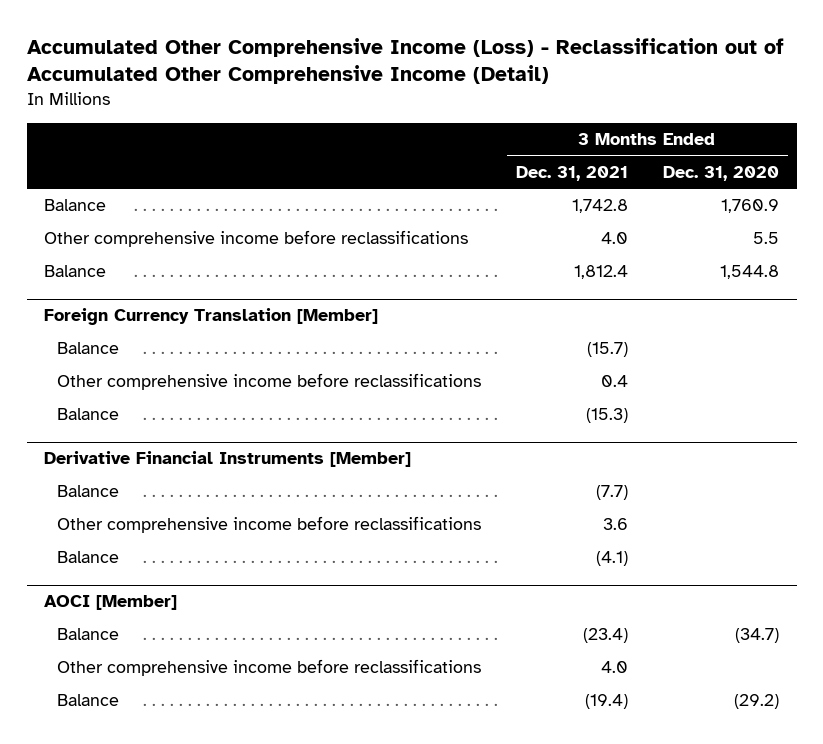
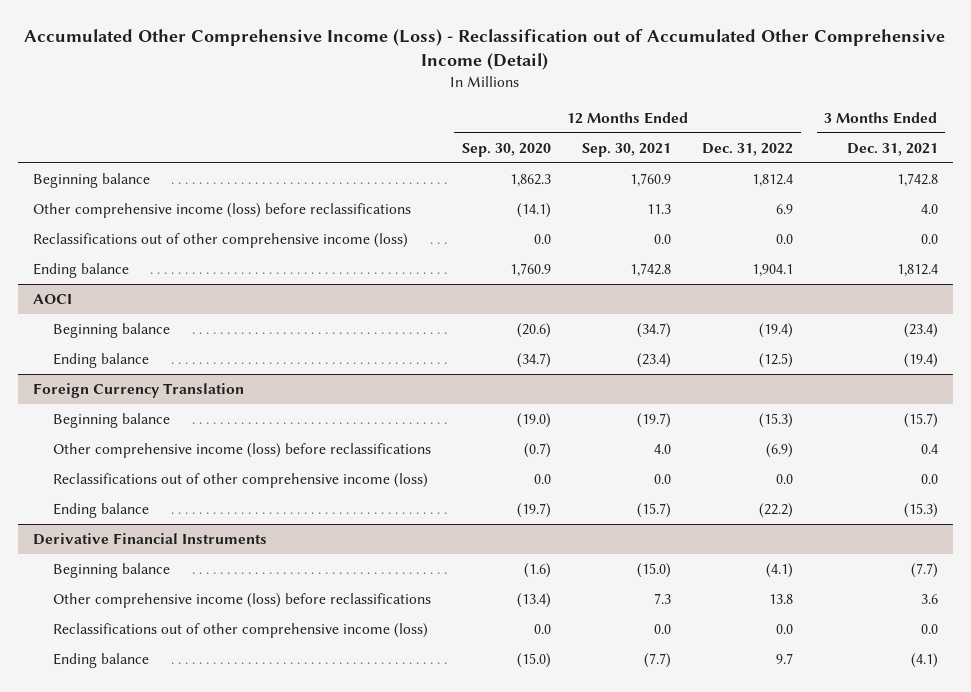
- | 3 Months Ended Dec. 31, 2021 | 3 Months Ended Dec. 31, 2020
+ | 12 Months Ended Sep. 30, 2020 | 12 Months Ended Sep. 30, 2021 | 12 Months Ended Dec. 31, 2022 | 3 Months Ended Dec. 31, 2021
- Balance | 1,742.8 | 1,760.9
- Other comprehensive income before reclassifications | 4.0 | 5.5
- Balance | 1,812.4 | 1,544.8
- Foreign Currency Translation [Member]
- Balance | (15.7) |
- Other comprehensive income before reclassifications | 0.4 |
- Balance | (15.3) |
- Derivative Financial Instruments [Member]
- Balance | (7.7) |
- Other comprehensive income before reclassifications | 3.6 |
- Balance | (4.1) |
- AOCI [Member]
- Balance | (23.4) | (34.7)
- Other comprehensive income before reclassifications | 4.0 |
- Balance | (19.4) | (29.2)
+ Beginning balance | 1,862.3 | 1,760.9 | 1,812.4 | 1,742.8
+ Other comprehensive income (loss) before reclassifications | (14.1) | 11.3 | 6.9 | 4.0
+ Reclassifications out of other comprehensive income (loss) | 0.0 | 0.0 | 0.0 | 0.0
+ Ending balance | 1,760.9 | 1,742.8 | 1,904.1 | 1,812.4
+ AOCI
+ Beginning balance | (20.6) | (34.7) | (19.4) | (23.4)
+ Ending balance | (34.7) | (23.4) | (12.5) | (19.4)
+ Foreign Currency Translation
+ Beginning balance | (19.0) | (19.7) | (15.3) | (15.7)
+ Other comprehensive income (loss) before reclassifications | (0.7) | 4.0 | (6.9) | 0.4
+ Reclassifications out of other comprehensive income (loss) | 0.0 | 0.0 | 0.0 | 0.0
+ Ending balance | (19.7) | (15.7) | (22.2) | (15.3)
+ Derivative Financial Instruments
+ Beginning balance | (1.6) | (15.0) | (4.1) | (7.7)
+ Other comprehensive income (loss) before reclassifications | (13.4) | 7.3 | 13.8 | 3.6
+ Reclassifications out of other comprehensive income (loss) | 0.0 | 0.0 | 0.0 | 0.0
+ Ending balance | (15.0) | (7.7) | 9.7 | (4.1)

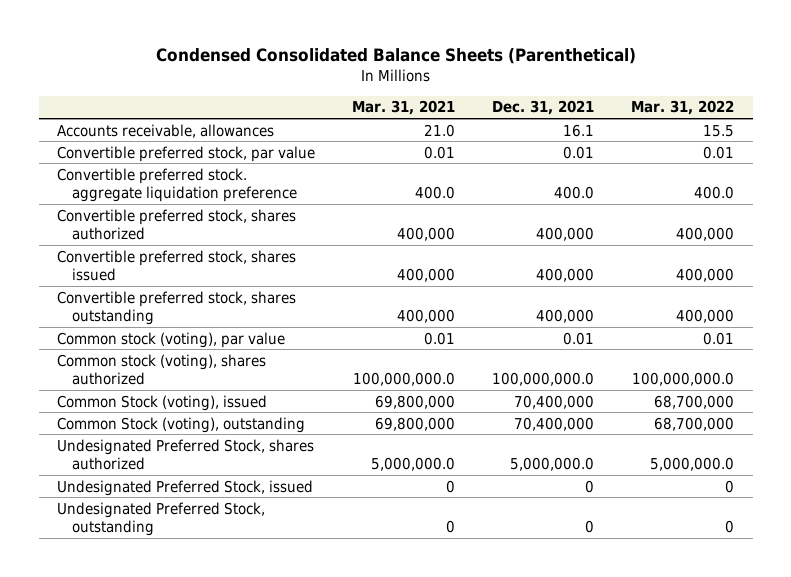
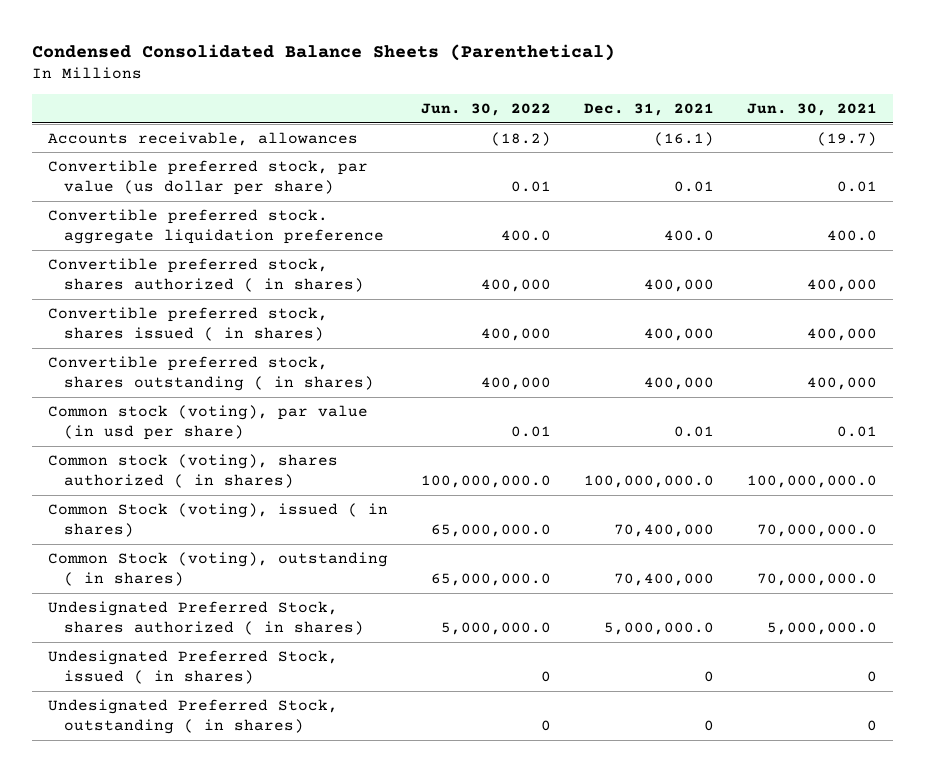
- | Mar. 31, 2021 | Dec. 31, 2021 | Mar. 31, 2022
+ | Jun. 30, 2022 | Dec. 31, 2021 | Jun. 30, 2021
- Accounts receivable, allowances | 21.0 | 16.1 | 15.5
- Convertible preferred stock, par value | 0.01 | 0.01 | 0.01
+ Accounts receivable, allowances | (18.2) | (16.1) | (19.7)
+ Convertible preferred stock, par value (us dollar per share) | 0.01 | 0.01 | 0.01
- Convertible preferred stock, shares authorized | 400,000 | 400,000 | 400,000
- Convertible preferred stock, shares issued | 400,000 | 400,000 | 400,000
- Convertible preferred stock, shares outstanding | 400,000 | 400,000 | 400,000
- Common stock (voting), par value | 0.01 | 0.01 | 0.01
- Common stock (voting), shares authorized | 100,000,000.0 | 100,000,000.0 | 100,000,000.0
- Common Stock (voting), issued | 69,800,000 | 70,400,000 | 68,700,000
- Common Stock (voting), outstanding | 69,800,000 | 70,400,000 | 68,700,000
- Undesignated Preferred Stock, shares authorized | 5,000,000.0 | 5,000,000.0 | 5,000,000.0
- Undesignated Preferred Stock, issued | 0 | 0 | 0
- Undesignated Preferred Stock, outstanding | 0 | 0 | 0
+ Convertible preferred stock, shares authorized ( in shares) | 400,000 | 400,000 | 400,000
+ Convertible preferred stock, shares issued ( in shares) | 400,000 | 400,000 | 400,000
+ Convertible preferred stock, shares outstanding ( in shares) | 400,000 | 400,000 | 400,000
+ Common stock (voting), par value (in usd per share) | 0.01 | 0.01 | 0.01
+ Common stock (voting), shares authorized ( in shares) | 100,000,000.0 | 100,000,000.0 | 100,000,000.0
+ Common Stock (voting), issued ( in shares) | 65,000,000.0 | 70,400,000 | 70,000,000.0
+ Common Stock (voting), outstanding ( in shares) | 65,000,000.0 | 70,400,000 | 70,000,000.0
+ Undesignated Preferred Stock, shares authorized ( in shares) | 5,000,000.0 | 5,000,000.0 | 5,000,000.0
+ Undesignated Preferred Stock, issued ( in shares) | 0 | 0 | 0
+ Undesignated Preferred Stock, outstanding ( in shares) | 0 | 0 | 0

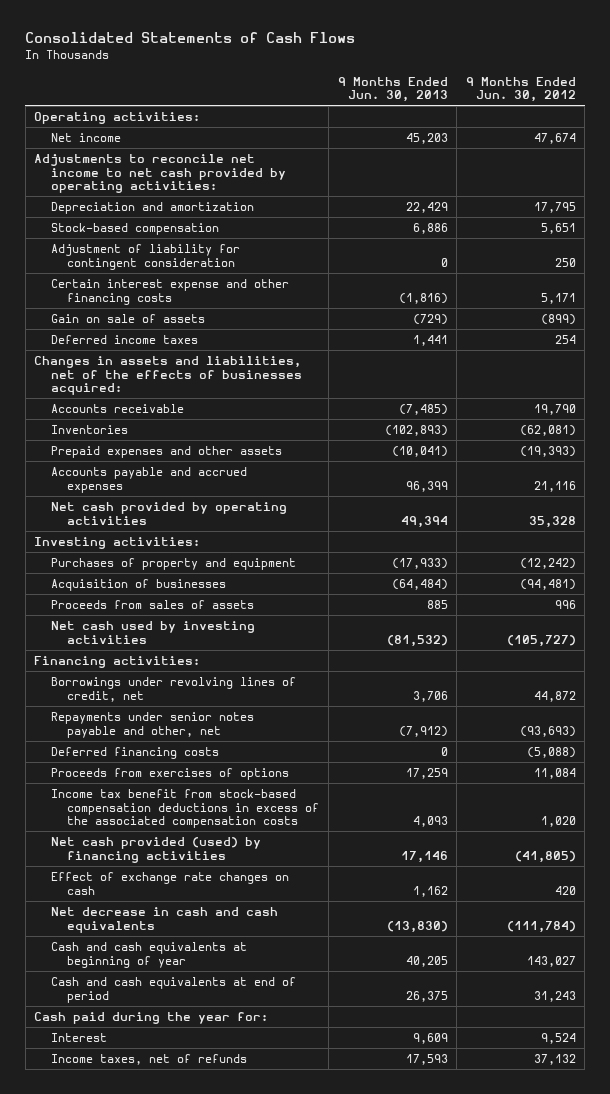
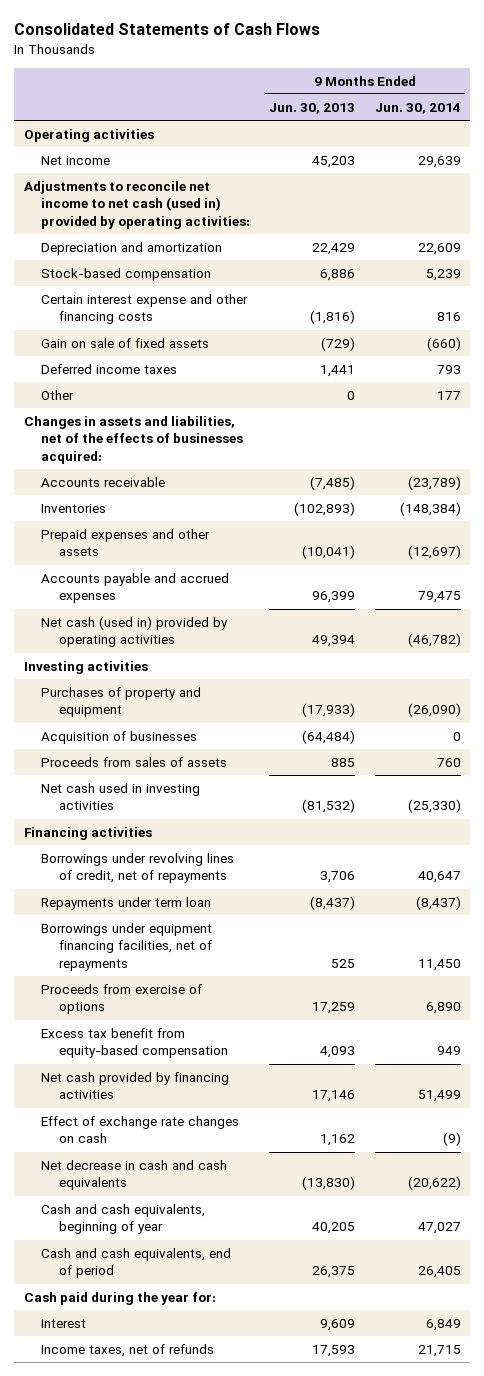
- | 9 Months Ended Jun. 30, 2013 | 9 Months Ended Jun. 30, 2012
+ | 9 Months Ended Jun. 30, 2013 | 9 Months Ended Jun. 30, 2014
- Operating activities:
+ Operating activities
- Adjustments to reconcile net income to net cash provided by operating activities:
+ Adjustments to reconcile net income to net cash (used in) provided by operating activities:
- Adjustment of liability for contingent consideration | 0 | 250
- Gain on sale of assets | (729) | (899)
+ Gain on sale of fixed assets | (729) | (660)
+ Other | 0 | 177
- Net cash provided by operating activities | 49,394 | 35,328
- Investing activities:
+ Net cash (used in) provided by operating activities | 49,394 | (46,782)
+ Investing activities
- Net cash used by investing activities | (81,532) | (105,727)
- Financing activities:
- Borrowings under revolving lines of credit, net | 3,706 | 44,872
- Repayments under senior notes payable and other, net | (7,912) | (93,693)
- Deferred financing costs | 0 | (5,088)
- Proceeds from exercises of options | 17,259 | 11,084
- Income tax benefit from stock-based compensation deductions in excess of the associated compensation costs | 4,093 | 1,020
- Net cash provided (used) by financing activities | 17,146 | (41,805)
+ Net cash used in investing activities | (81,532) | (25,330)
+ Financing activities
+ Borrowings under revolving lines of credit, net of repayments | 3,706 | 40,647
+ Repayments under term loan | (8,437) | (8,437)
+ Borrowings under equipment financing facilities, net of repayments | 525 | 11,450
+ Proceeds from exercise of options | 17,259 | 6,890
+ Excess tax benefit from equity-based compensation | 4,093 | 949
+ Net cash provided by financing activities | 17,146 | 51,499
- Cash and cash equivalents at beginning of year | 40,205 | 143,027
- Cash and cash equivalents at end of period | 26,375 | 31,243
+ Cash and cash equivalents, beginning of year | 40,205 | 47,027
+ Cash and cash equivalents, end of period | 26,375 | 26,405

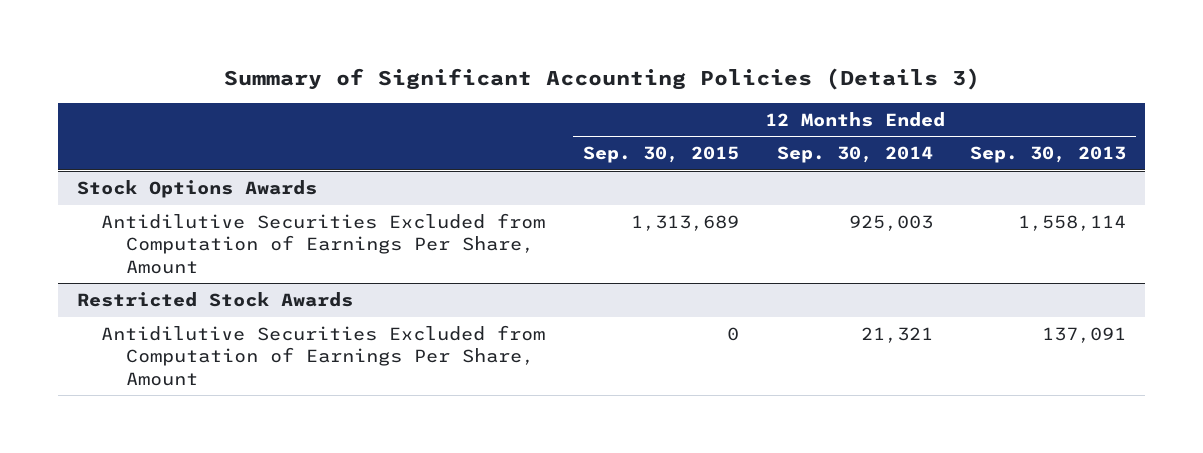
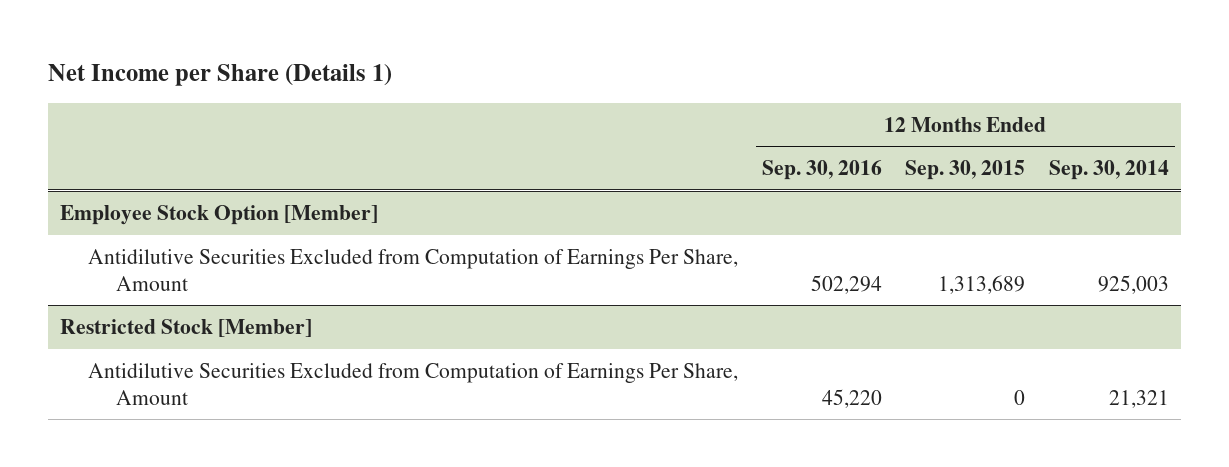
- Summary of Significant Accounting Policies (Details 3)
+ Net Income per Share (Details 1)
- | 12 Months Ended Sep. 30, 2015 | 12 Months Ended Sep. 30, 2014 | 12 Months Ended Sep. 30, 2013
+ | 12 Months Ended Sep. 30, 2016 | 12 Months Ended Sep. 30, 2015 | 12 Months Ended Sep. 30, 2014
- Stock Options Awards
+ Employee Stock Option [Member]
- Restricted Stock Awards
+ Restricted Stock [Member]

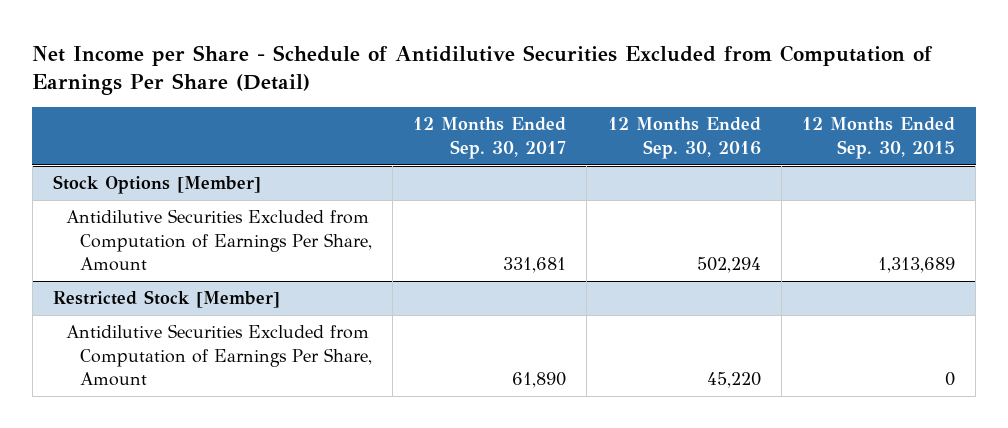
- Net Income per Share (Details 1)
+ Net Income per Share - Schedule of Antidilutive Securities Excluded from Computation of Earnings Per Share (Detail)
- | 12 Months Ended Sep. 30, 2016 | 12 Months Ended Sep. 30, 2015 | 12 Months Ended Sep. 30, 2014
+ | 12 Months Ended Sep. 30, 2017 | 12 Months Ended Sep. 30, 2016 | 12 Months Ended Sep. 30, 2015
- Employee Stock Option [Member]
+ Stock Options [Member]

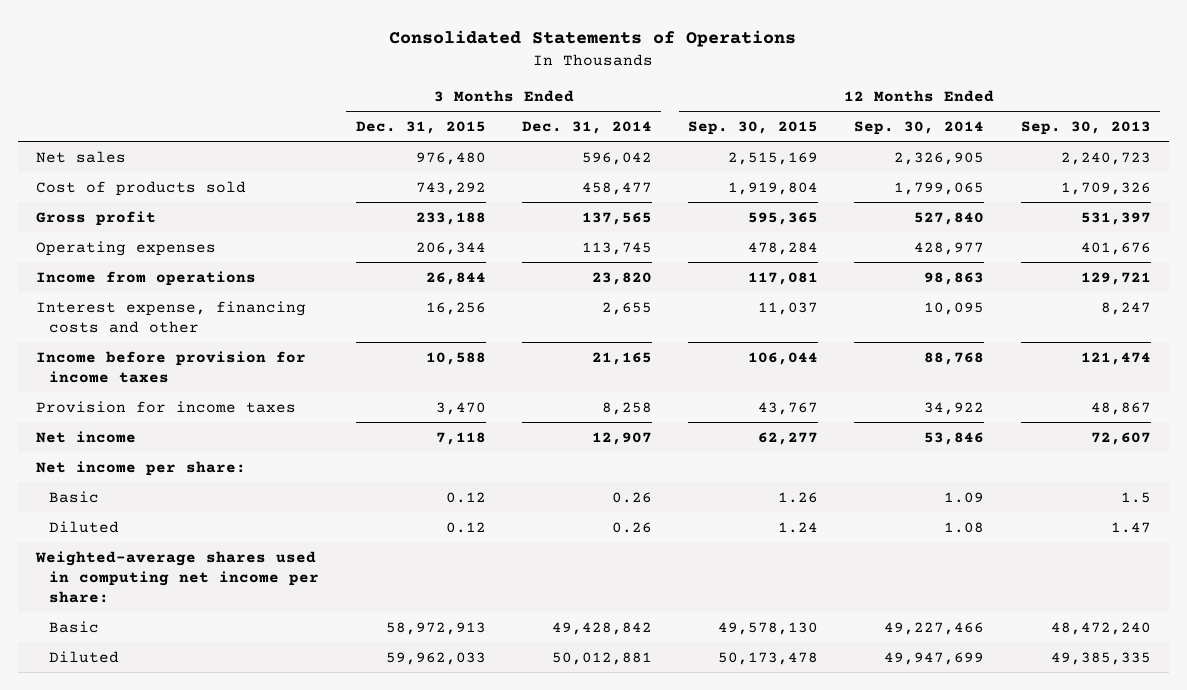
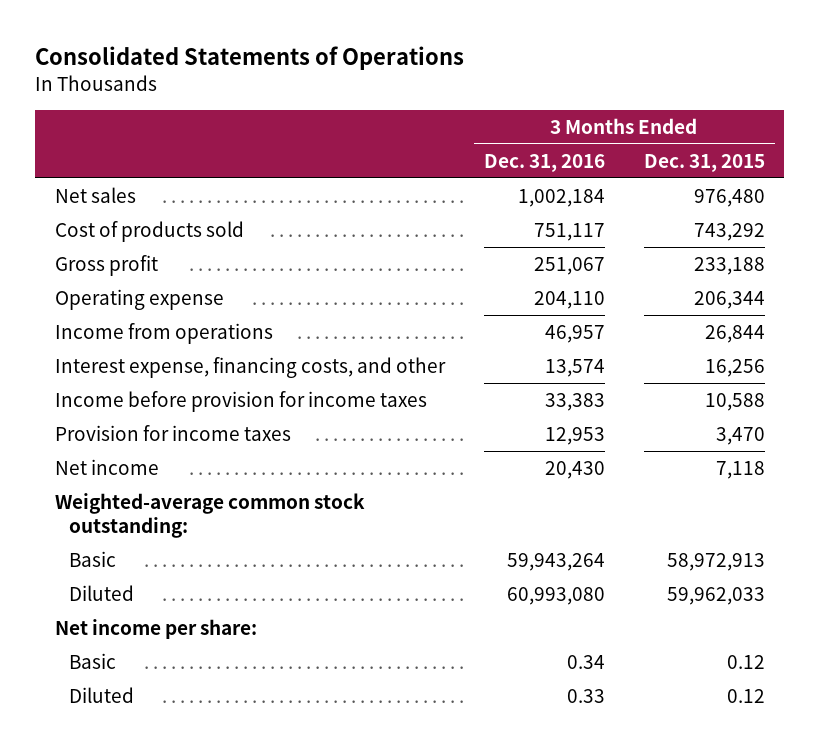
- | 3 Months Ended Dec. 31, 2015 | 3 Months Ended Dec. 31, 2014 | 12 Months Ended Sep. 30, 2015 | 12 Months Ended Sep. 30, 2014 | 12 Months Ended Sep. 30, 2013
+ | 3 Months Ended Dec. 31, 2016 | 3 Months Ended Dec. 31, 2015
- Operating expenses | 206,344 | 113,745 | 478,284 | 428,977 | 401,676
+ Operating expense | 204,110 | 206,344
- Interest expense, financing costs and other | 16,256 | 2,655 | 11,037 | 10,095 | 8,247
+ Interest expense, financing costs, and other | 13,574 | 16,256
+ Weighted-average common stock outstanding:
moved up: Basic | 59,943,264 | 58,972,913
moved up: Diluted | 60,993,080 | 59,962,033
- Weighted-average shares used in computing net income per share:

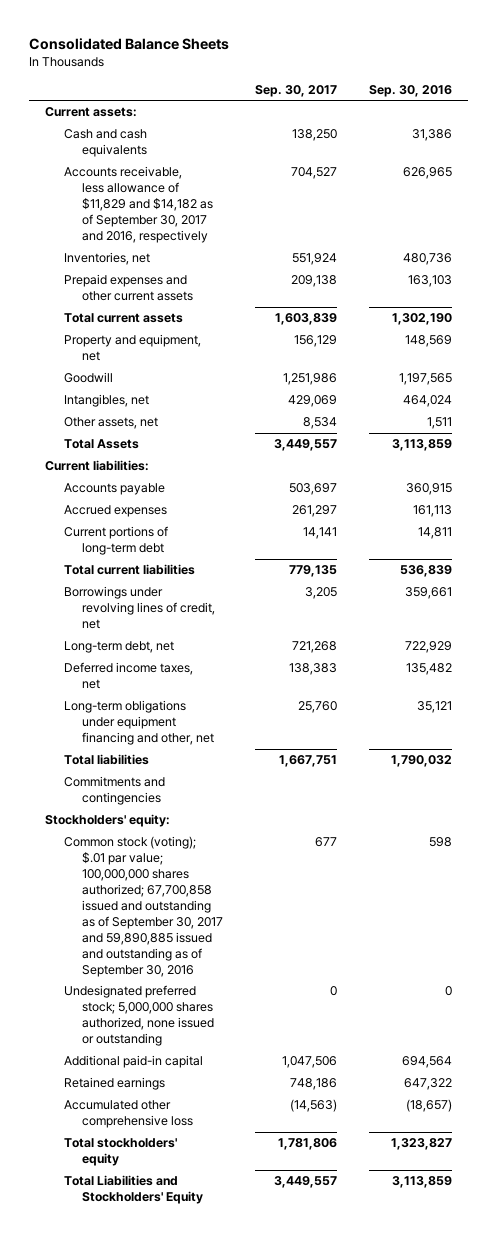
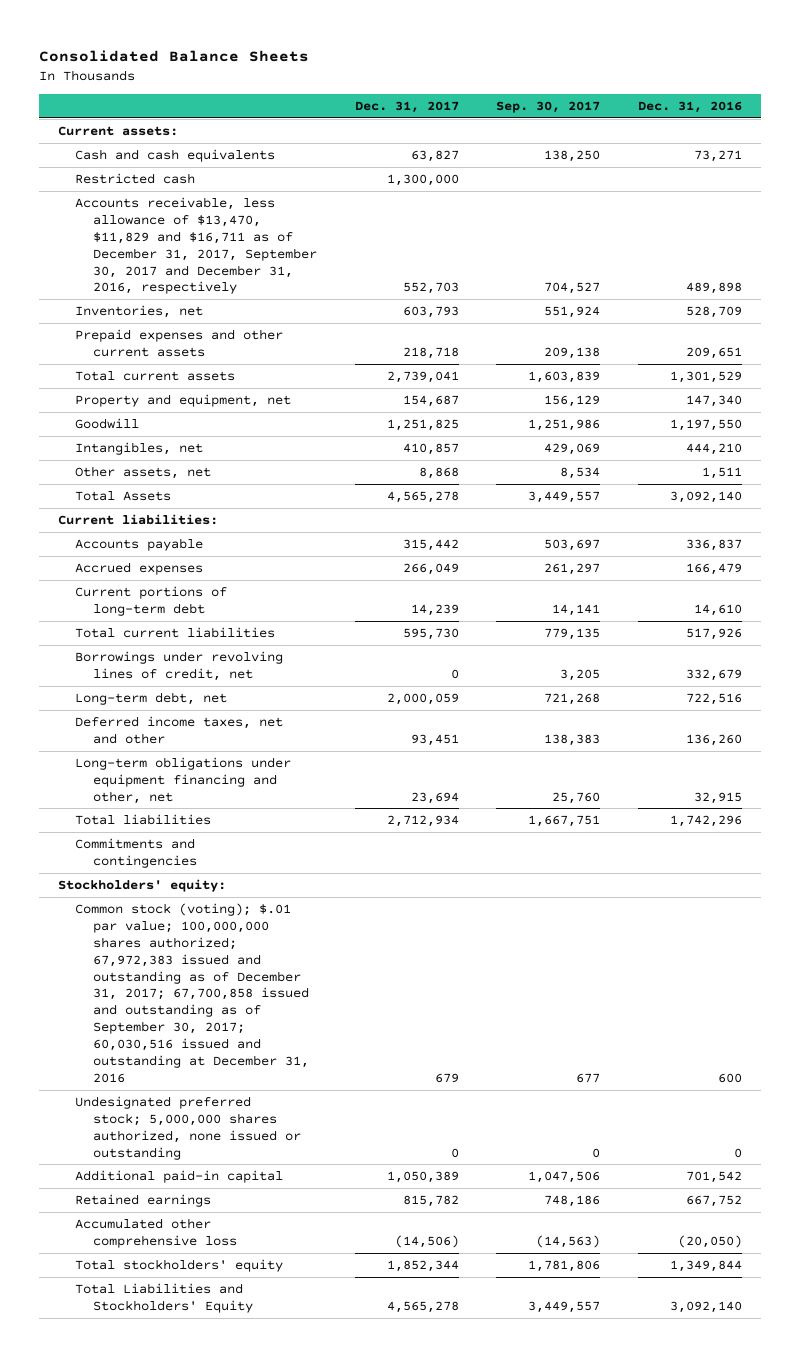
- | Sep. 30, 2017 | Sep. 30, 2016
+ | Dec. 31, 2017 | Sep. 30, 2017 | Dec. 31, 2016
- Accounts receivable, less allowance of $11,829 and $14,182 as of September 30, 2017 and 2016, respectively | 704,527 | 626,965
+ Restricted cash | 1,300,000 | |
+ Accounts receivable, less allowance of $13,470, $11,829 and $16,711 as of December 31, 2017, September 30, 2017 and December 31, 2016, respectively | 552,703 | 704,527 | 489,898
- Deferred income taxes, net | 138,383 | 135,482
+ Deferred income taxes, net and other | 93,451 | 138,383 | 136,260
- Common stock (voting); $.01 par value; 100,000,000 shares authorized; 67,700,858 issued and outstanding as of September 30, 2017 and 59,890,885 issued and outstanding as of September 30, 2016 | 677 | 598
+ Common stock (voting); $.01 par value; 100,000,000 shares authorized; 67,972,383 issued and outstanding as of December 31, 2017; 67,700,858 issued and outstanding as of September 30, 2017; 60,030,516 issued and outstanding at December 31, 2016 | 679 | 677 | 600

